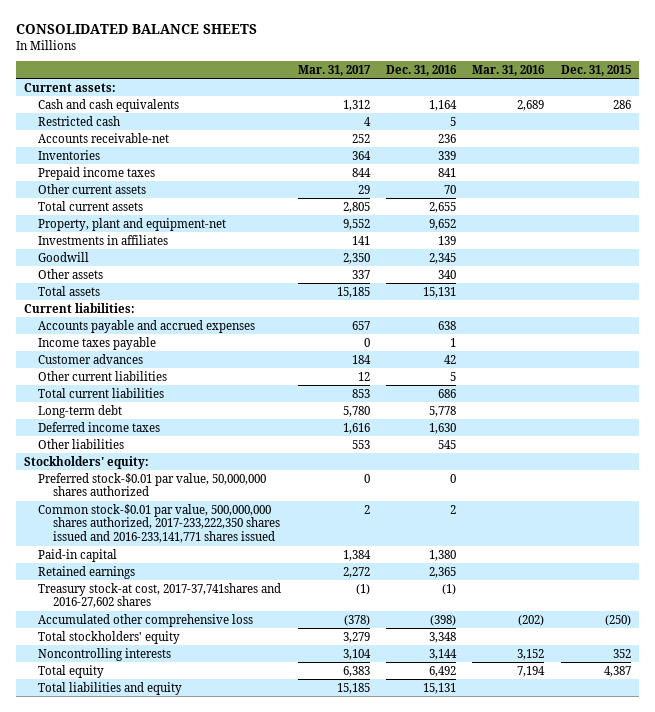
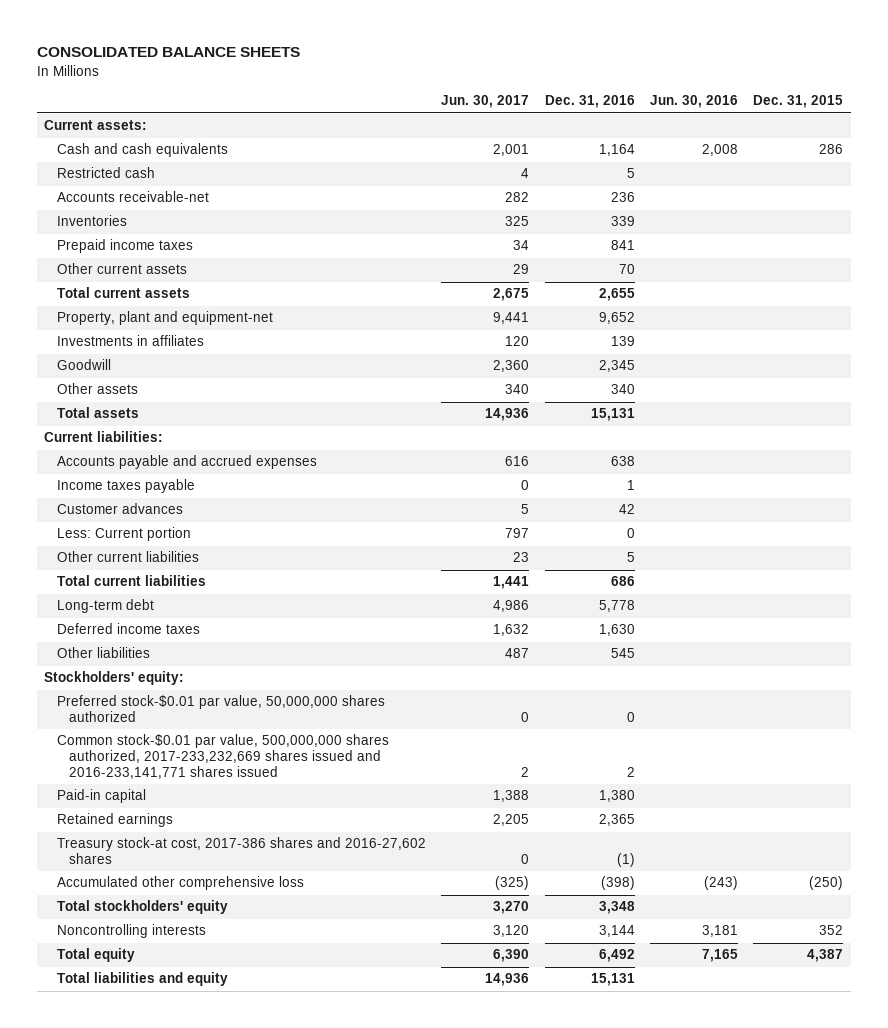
- | Mar. 31, 2017 | Dec. 31, 2016 | Mar. 31, 2016 | Dec. 31, 2015
+ | Jun. 30, 2017 | Dec. 31, 2016 | Jun. 30, 2016 | Dec. 31, 2015
+ Less: Current portion | 797 | 0 | |
- Common stock-$0.01 par value, 500,000,000 shares authorized, 2017-233,222,350 shares issued and 2016-233,141,771 shares issued | 2 | 2 | |
+ Common stock-$0.01 par value, 500,000,000 shares authorized, 2017-233,232,669 shares issued and 2016-233,141,771 shares issued | 2 | 2 | |
- Treasury stock-at cost, 2017-37,741shares and 2016-27,602 shares | (1) | (1) | |
+ Treasury stock-at cost, 2017-386 shares and 2016-27,602 shares | 0 | (1) | |

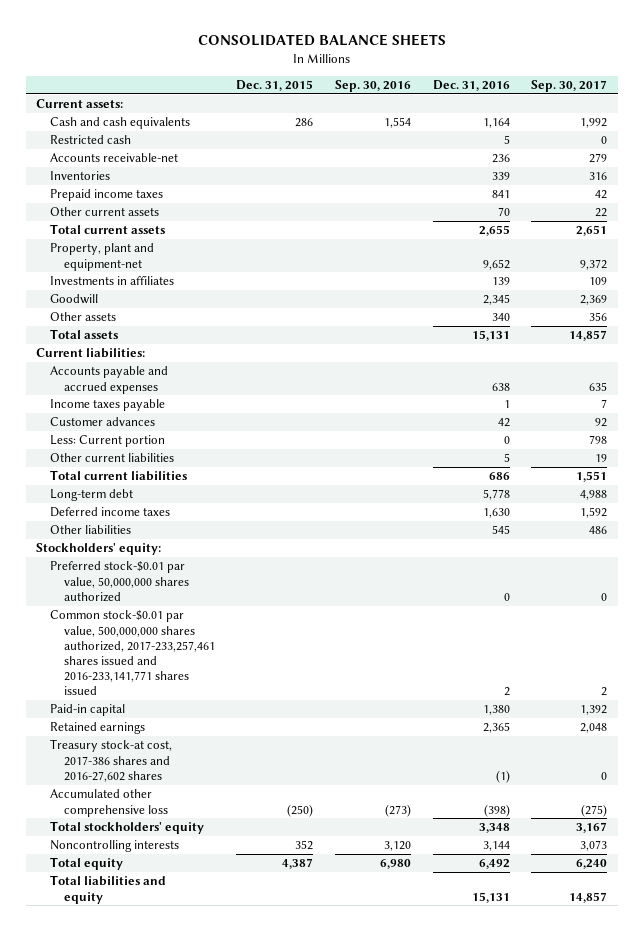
- | Jun. 30, 2017 | Dec. 31, 2016 | Jun. 30, 2016 | Dec. 31, 2015
+ | Dec. 31, 2015 | Sep. 30, 2016 | Dec. 31, 2016 | Sep. 30, 2017
- Common stock-$0.01 par value, 500,000,000 shares authorized, 2017-233,232,669 shares issued and 2016-233,141,771 shares issued | 2 | 2 | |
+ Common stock-$0.01 par value, 500,000,000 shares authorized, 2017-233,257,461 shares issued and 2016-233,141,771 shares issued | | | 2 | 2

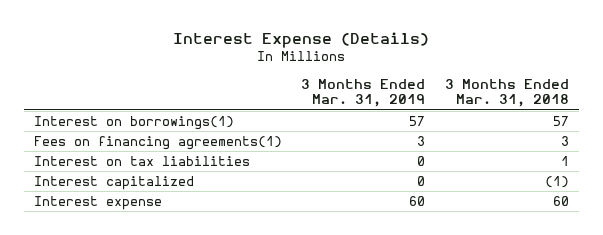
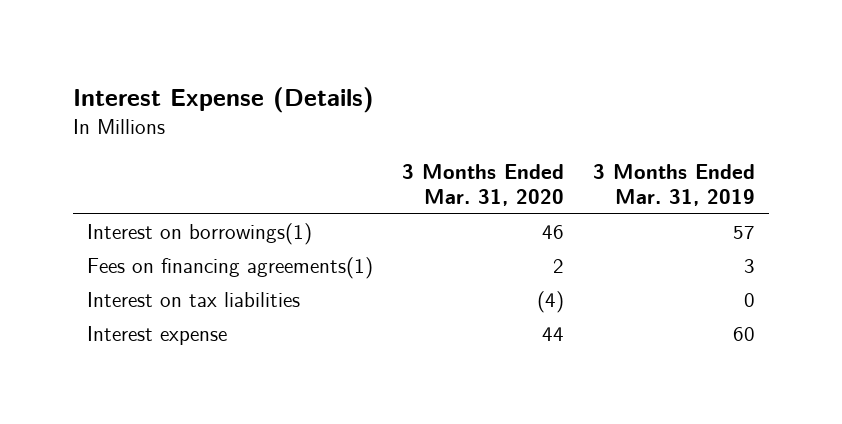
- | 3 Months Ended Mar. 31, 2019 | 3 Months Ended Mar. 31, 2018
+ | 3 Months Ended Mar. 31, 2020 | 3 Months Ended Mar. 31, 2019
- Interest capitalized | 0 | (1)

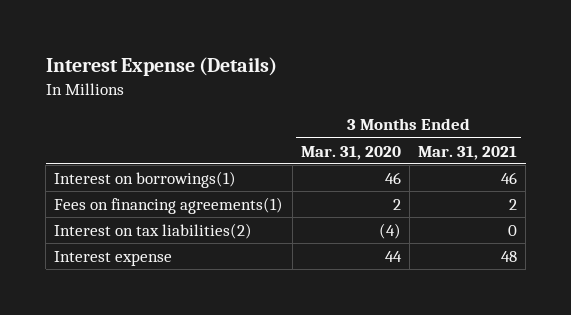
- | 3 Months Ended Mar. 31, 2020 | 3 Months Ended Mar. 31, 2019
+ | 3 Months Ended Mar. 31, 2020 | 3 Months Ended Mar. 31, 2021
- Interest on tax liabilities | (4) | 0
+ Interest on tax liabilities(2) | (4) | 0

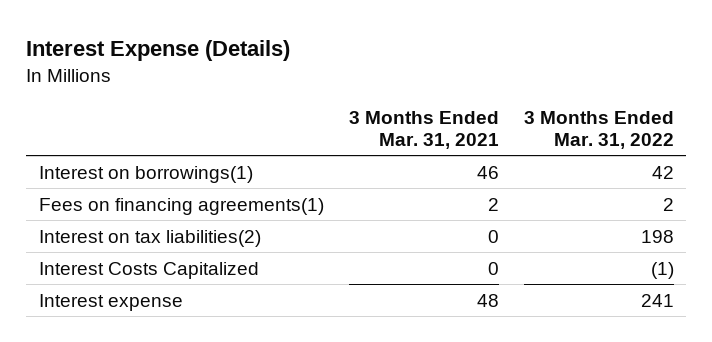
- | 3 Months Ended Mar. 31, 2020 | 3 Months Ended Mar. 31, 2021
+ | 3 Months Ended Mar. 31, 2021 | 3 Months Ended Mar. 31, 2022
+ Interest Costs Capitalized | 0 | (1)

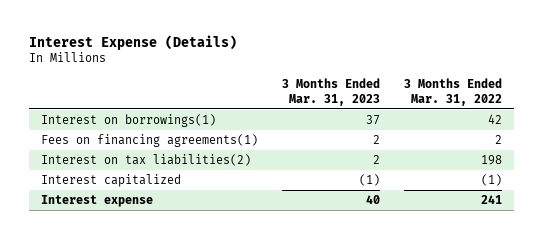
- | 3 Months Ended Mar. 31, 2021 | 3 Months Ended Mar. 31, 2022
+ | 3 Months Ended Mar. 31, 2023 | 3 Months Ended Mar. 31, 2022
- Interest Costs Capitalized | 0 | (1)
+ Interest capitalized | (1) | (1)

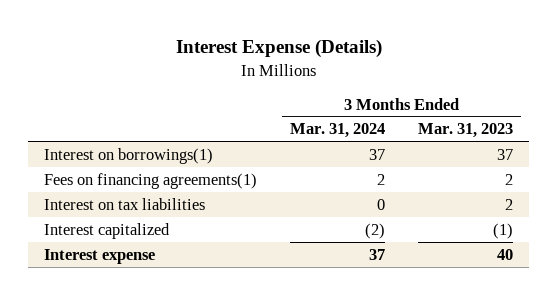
- | 3 Months Ended Mar. 31, 2023 | 3 Months Ended Mar. 31, 2022
+ | 3 Months Ended Mar. 31, 2024 | 3 Months Ended Mar. 31, 2023
- Interest on tax liabilities(2) | 2 | 198
+ Interest on tax liabilities | 0 | 2

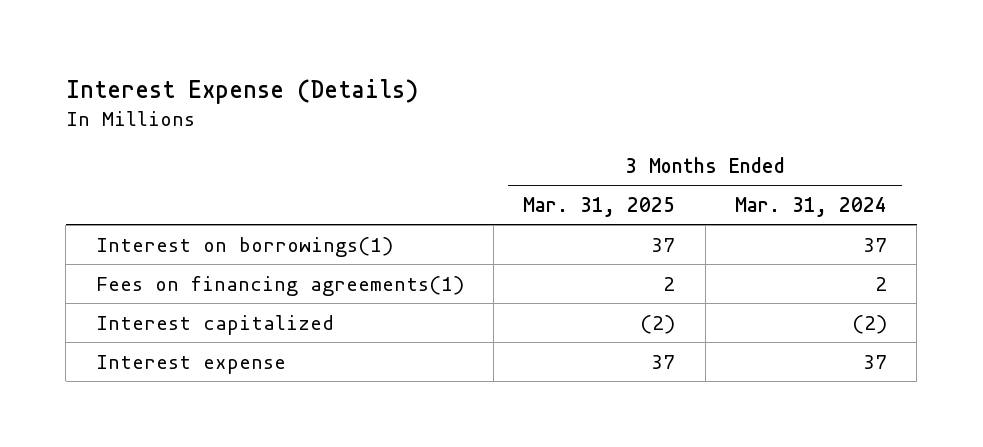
- | 3 Months Ended Mar. 31, 2024 | 3 Months Ended Mar. 31, 2023
+ | 3 Months Ended Mar. 31, 2025 | 3 Months Ended Mar. 31, 2024
- Interest on tax liabilities | 0 | 2

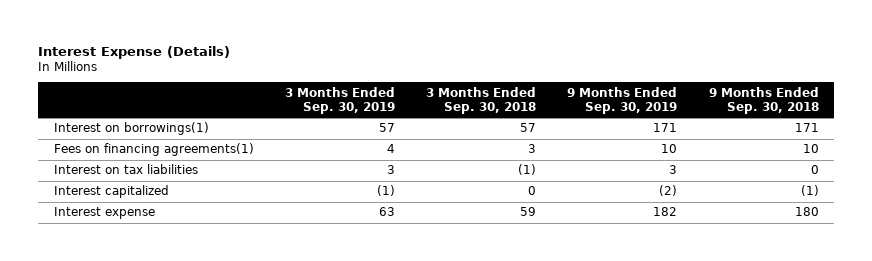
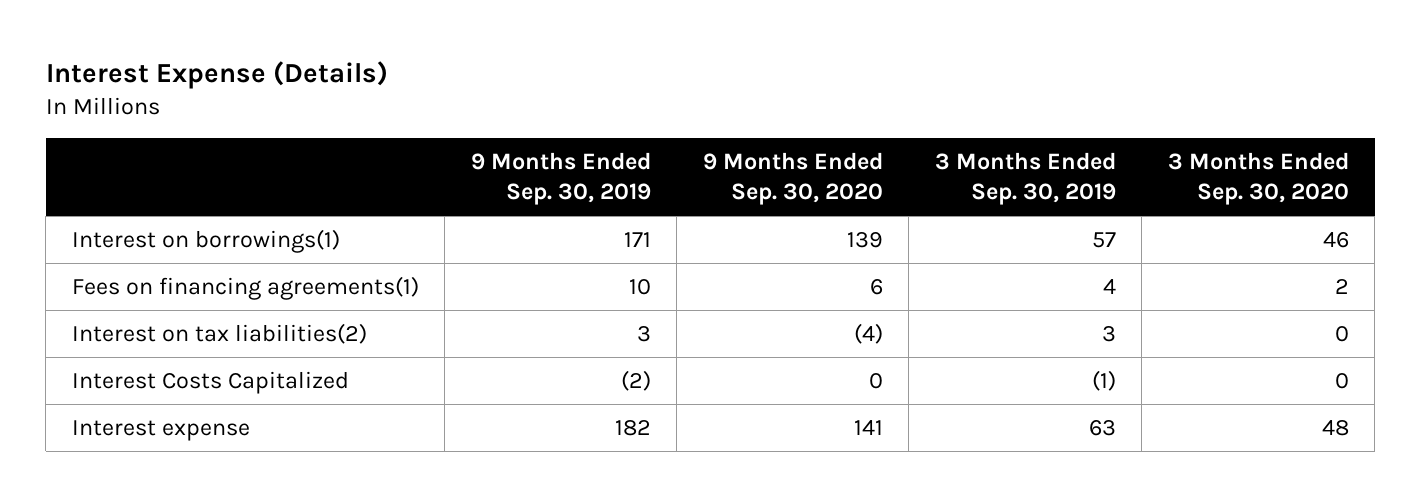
- | 3 Months Ended Sep. 30, 2019 | 3 Months Ended Sep. 30, 2018 | 9 Months Ended Sep. 30, 2019 | 9 Months Ended Sep. 30, 2018
+ | 9 Months Ended Sep. 30, 2019 | 9 Months Ended Sep. 30, 2020 | 3 Months Ended Sep. 30, 2019 | 3 Months Ended Sep. 30, 2020
- Interest on tax liabilities | 3 | (1) | 3 | 0
- Interest capitalized | (1) | 0 | (2) | (1)
+ Interest on tax liabilities(2) | 3 | (4) | 3 | 0
+ Interest Costs Capitalized | (2) | 0 | (1) | 0

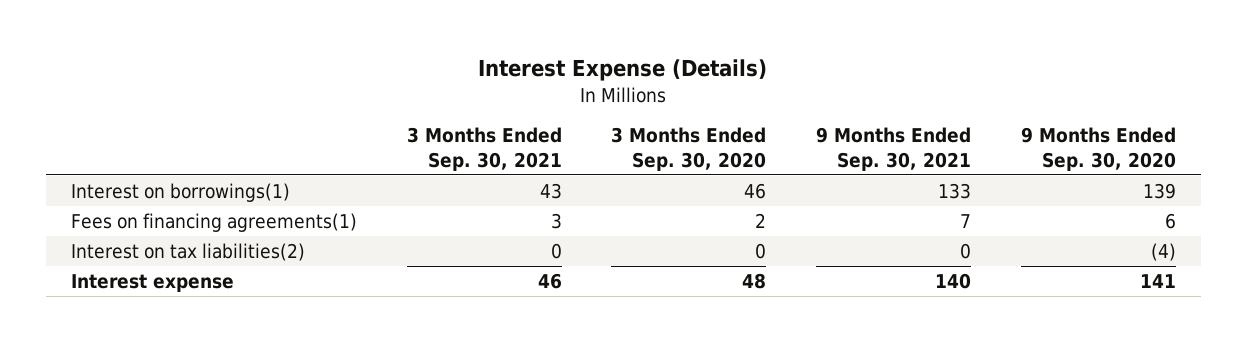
- | 9 Months Ended Sep. 30, 2019 | 9 Months Ended Sep. 30, 2020 | 3 Months Ended Sep. 30, 2019 | 3 Months Ended Sep. 30, 2020
+ | 3 Months Ended Sep. 30, 2021 | 3 Months Ended Sep. 30, 2020 | 9 Months Ended Sep. 30, 2021 | 9 Months Ended Sep. 30, 2020
- Interest Costs Capitalized | (2) | 0 | (1) | 0

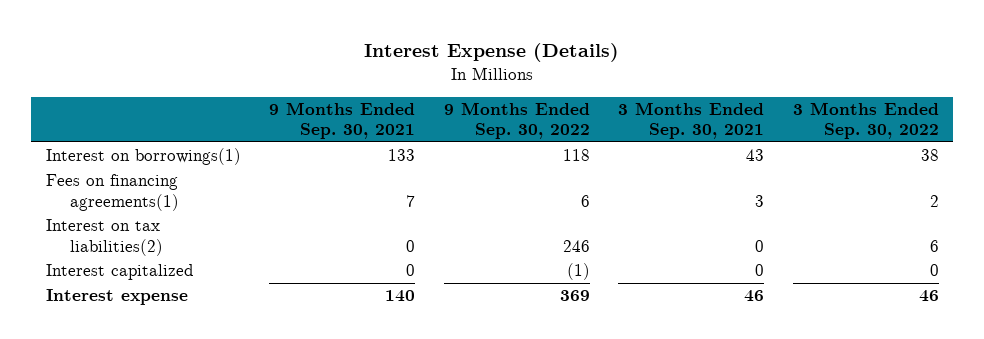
- | 3 Months Ended Sep. 30, 2021 | 3 Months Ended Sep. 30, 2020 | 9 Months Ended Sep. 30, 2021 | 9 Months Ended Sep. 30, 2020
+ | 9 Months Ended Sep. 30, 2021 | 9 Months Ended Sep. 30, 2022 | 3 Months Ended Sep. 30, 2021 | 3 Months Ended Sep. 30, 2022
+ Interest capitalized | 0 | (1) | 0 | 0

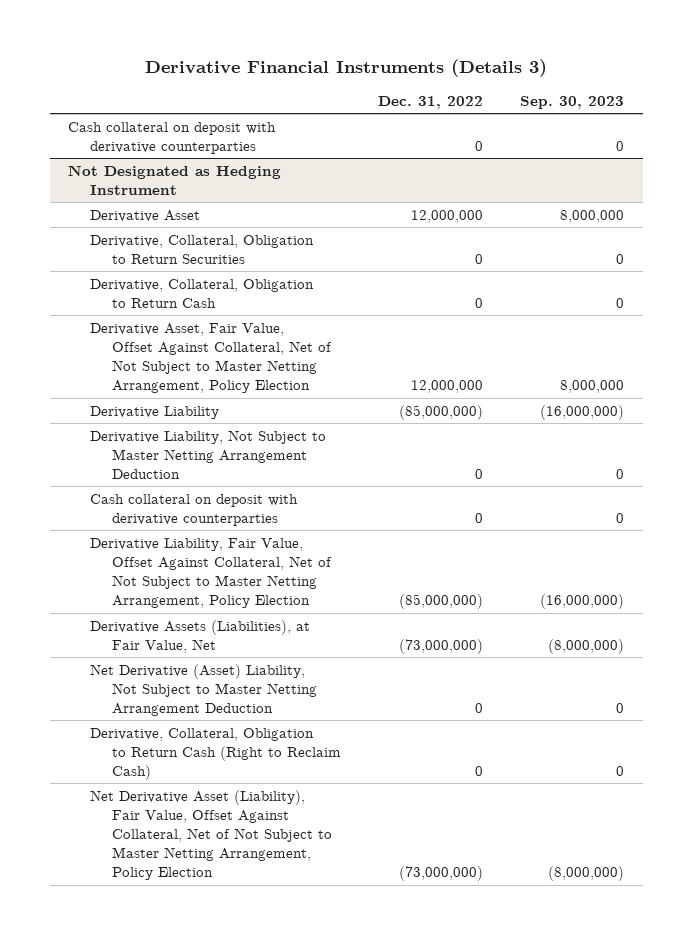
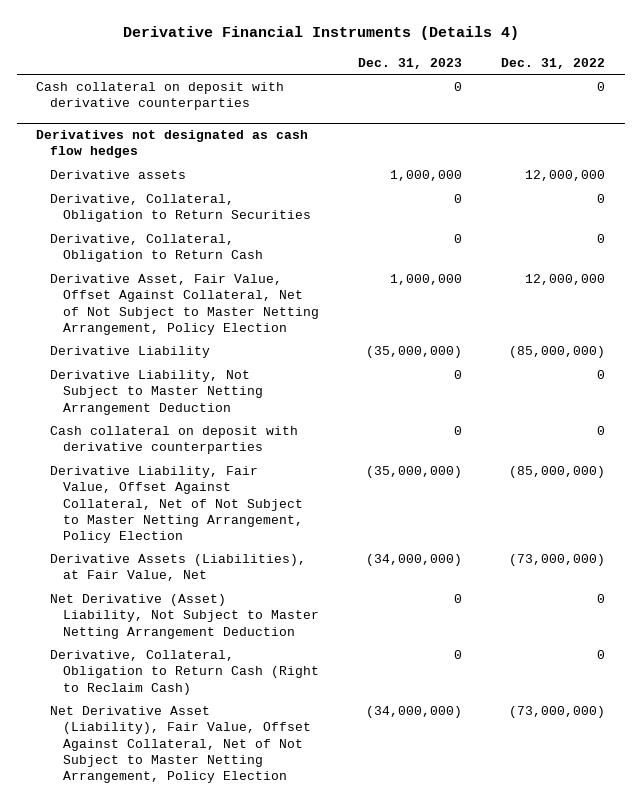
- Derivative Financial Instruments (Details 3)
+ Derivative Financial Instruments (Details 4)
- | Dec. 31, 2022 | Sep. 30, 2023
+ | Dec. 31, 2023 | Dec. 31, 2022
- Not Designated as Hedging Instrument
- Derivative Asset | 12,000,000 | 8,000,000
+ Derivatives not designated as cash flow hedges
+ Derivative assets | 1,000,000 | 12,000,000

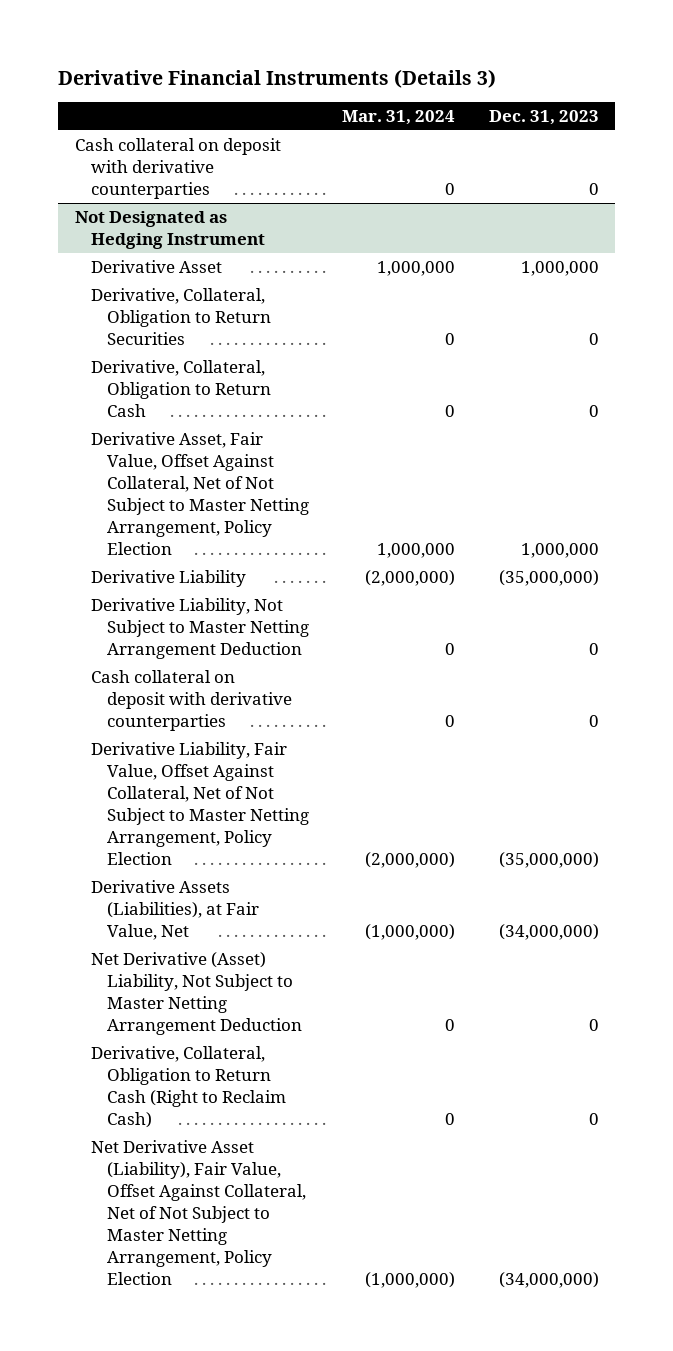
- Derivative Financial Instruments (Details 4)
+ Derivative Financial Instruments (Details 3)
- | Dec. 31, 2023 | Dec. 31, 2022
+ | Mar. 31, 2024 | Dec. 31, 2023
- Derivatives not designated as cash flow hedges
- Derivative assets | 1,000,000 | 12,000,000
+ Not Designated as Hedging Instrument
+ Derivative Asset | 1,000,000 | 1,000,000

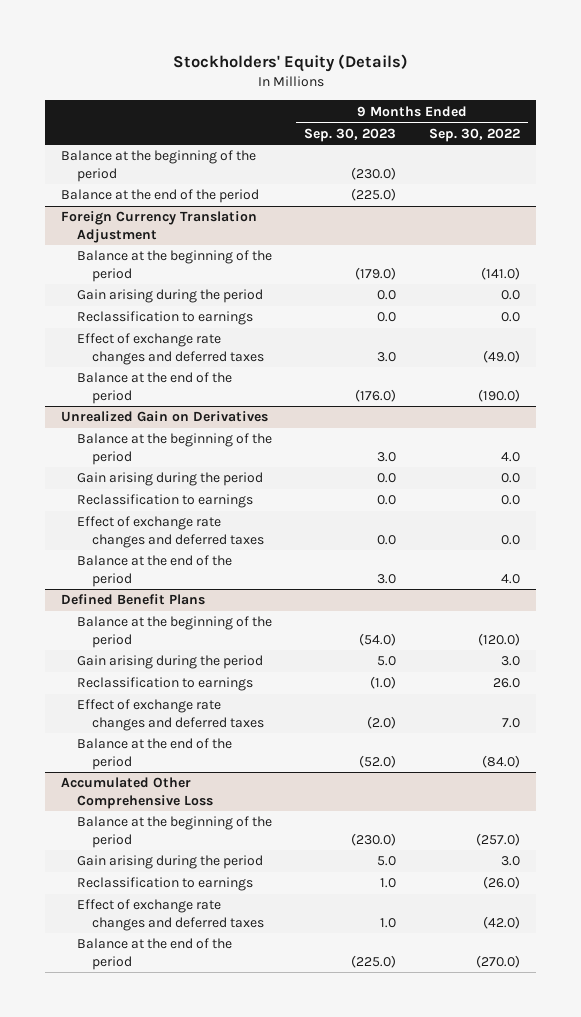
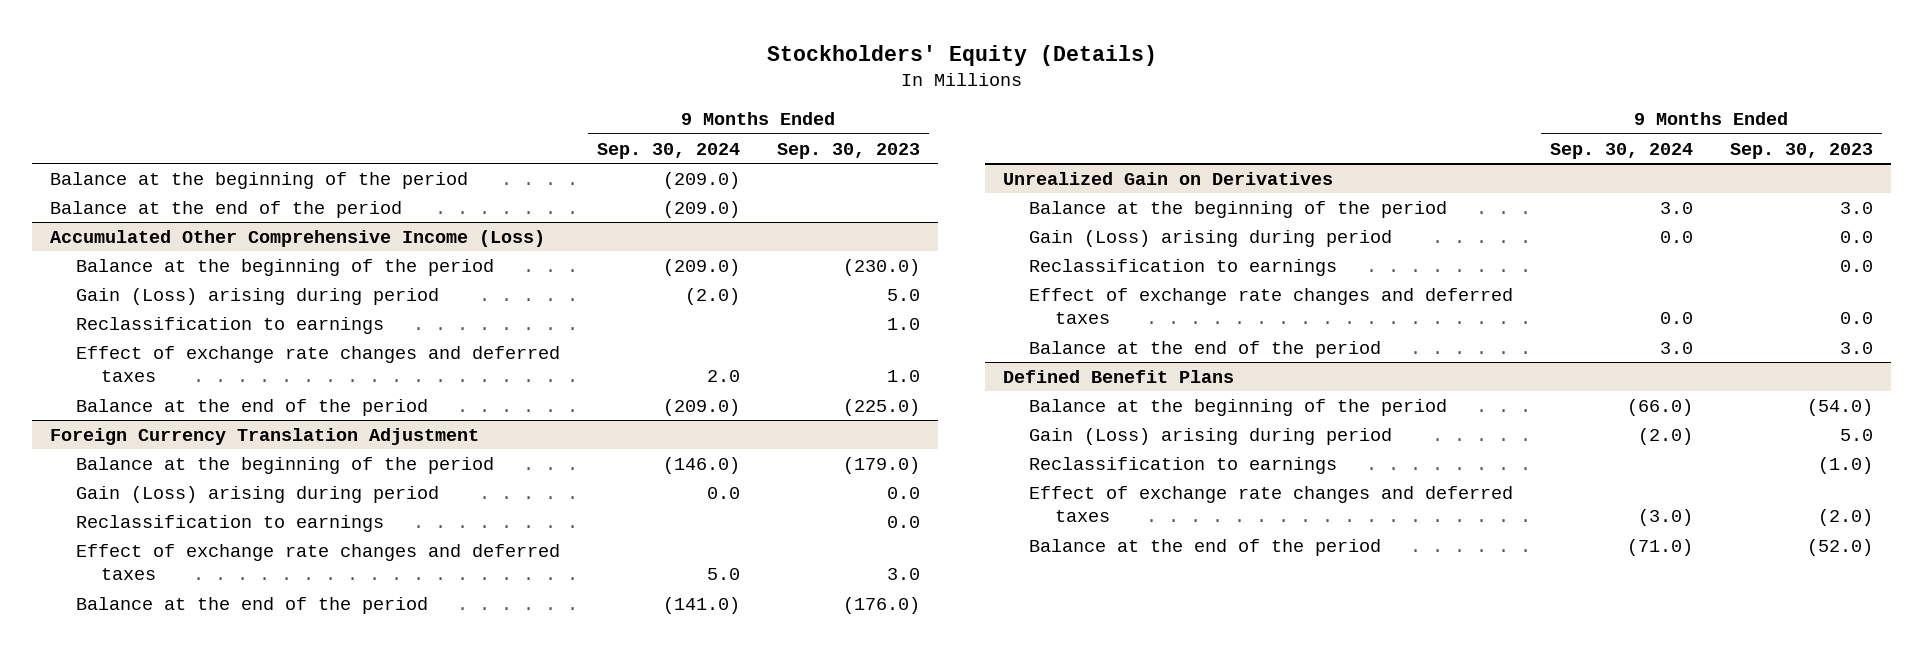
- | 9 Months Ended Sep. 30, 2023 | 9 Months Ended Sep. 30, 2022
+ | 9 Months Ended Sep. 30, 2024 | 9 Months Ended Sep. 30, 2023
+ Balance at the beginning of the period | (209.0) |
+ Balance at the end of the period | (209.0) |
+ Accumulated Other Comprehensive Income (Loss)
+ Gain (Loss) arising during period | (2.0) | 5.0
+ Reclassification to earnings | | 1.0
+ Effect of exchange rate changes and deferred taxes | 2.0 | 1.0
@ Foreign Currency Translation Adjustment
- Gain arising during the period | 0.0 | 0.0
+ Gain (Loss) arising during period | 0.0 | 0.0
@ Unrealized Gain on Derivatives
- Gain arising during the period | 0.0 | 0.0
+ Gain (Loss) arising during period | 0.0 | 0.0
@ Defined Benefit Plans
- Gain arising during the period | 5.0 | 3.0
+ Gain (Loss) arising during period | (2.0) | 5.0
- Accumulated Other Comprehensive Loss
- Balance at the beginning of the period | (230.0) | (257.0)
- Gain arising during the period | 5.0 | 3.0
- Reclassification to earnings | 1.0 | (26.0)
- Effect of exchange rate changes and deferred taxes | 1.0 | (42.0)
- Balance at the end of the period | (225.0) | (270.0)

